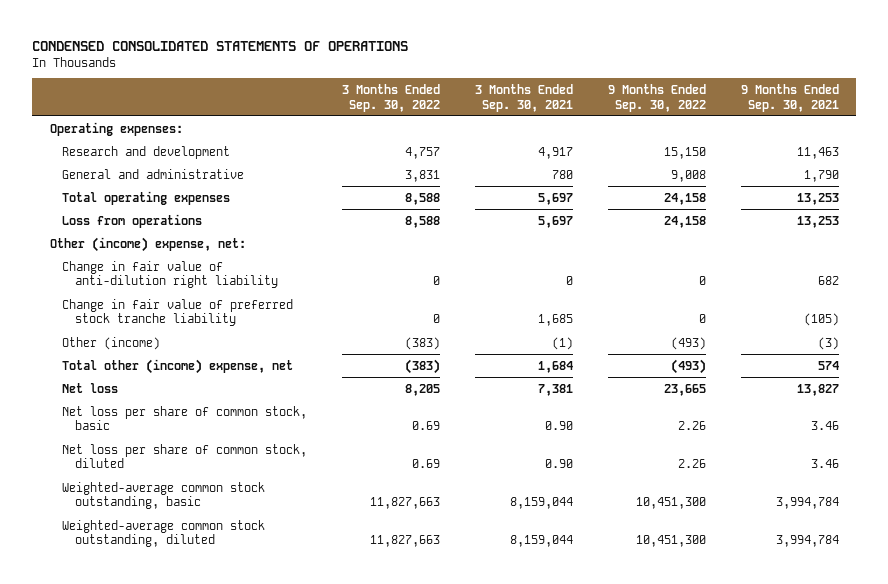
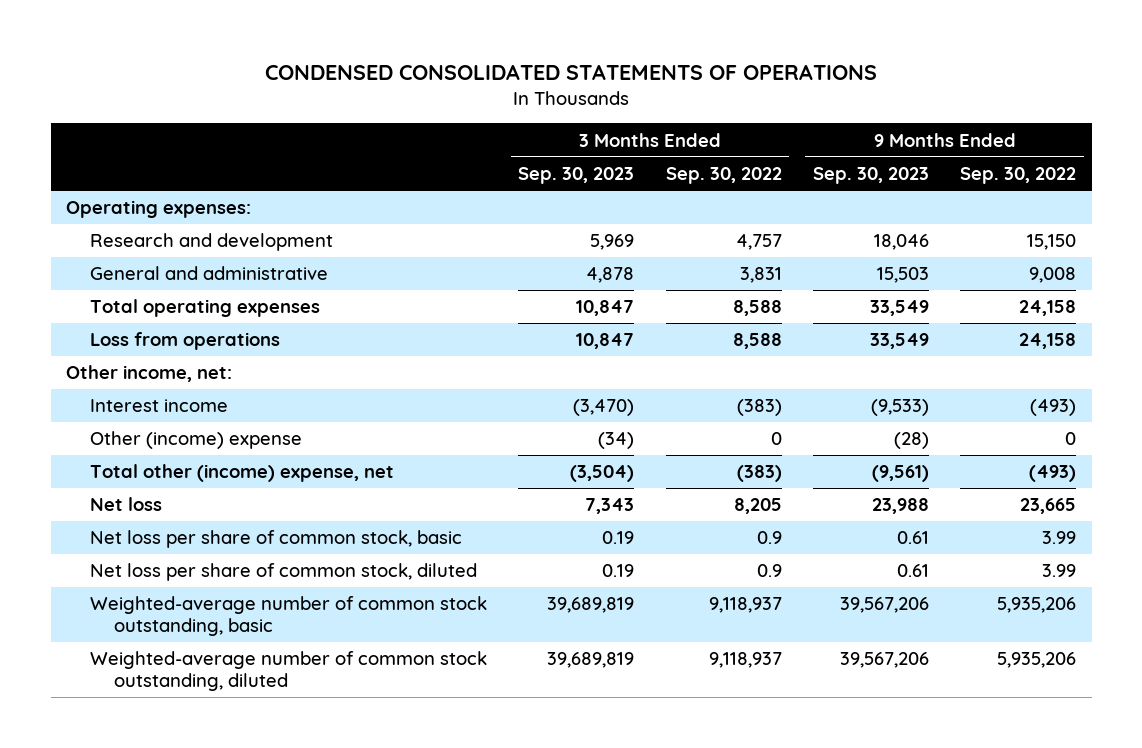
- | 3 Months Ended Sep. 30, 2022 | 3 Months Ended Sep. 30, 2021 | 9 Months Ended Sep. 30, 2022 | 9 Months Ended Sep. 30, 2021
+ | 3 Months Ended Sep. 30, 2023 | 3 Months Ended Sep. 30, 2022 | 9 Months Ended Sep. 30, 2023 | 9 Months Ended Sep. 30, 2022
- Other (income) expense, net:
- Change in fair value of anti-dilution right liability | 0 | 0 | 0 | 682
- Change in fair value of preferred stock tranche liability | 0 | 1,685 | 0 | (105)
- Other (income) | (383) | (1) | (493) | (3)
+ Other income, net:
+ Interest income | (3,470) | (383) | (9,533) | (493)
+ Other (income) expense | (34) | 0 | (28) | 0
- Net loss per share of common stock, basic | 0.69 | 0.90 | 2.26 | 3.46
- Net loss per share of common stock, diluted | 0.69 | 0.90 | 2.26 | 3.46
- Weighted-average common stock outstanding, basic | 11,827,663 | 8,159,044 | 10,451,300 | 3,994,784
- Weighted-average common stock outstanding, diluted | 11,827,663 | 8,159,044 | 10,451,300 | 3,994,784
+ Net loss per share of common stock, basic | 0.19 | 0.9 | 0.61 | 3.99
+ Net loss per share of common stock, diluted | 0.19 | 0.9 | 0.61 | 3.99
+ Weighted-average number of common stock outstanding, basic | 39,689,819 | 9,118,937 | 39,567,206 | 5,935,206
+ Weighted-average number of common stock outstanding, diluted | 39,689,819 | 9,118,937 | 39,567,206 | 5,935,206

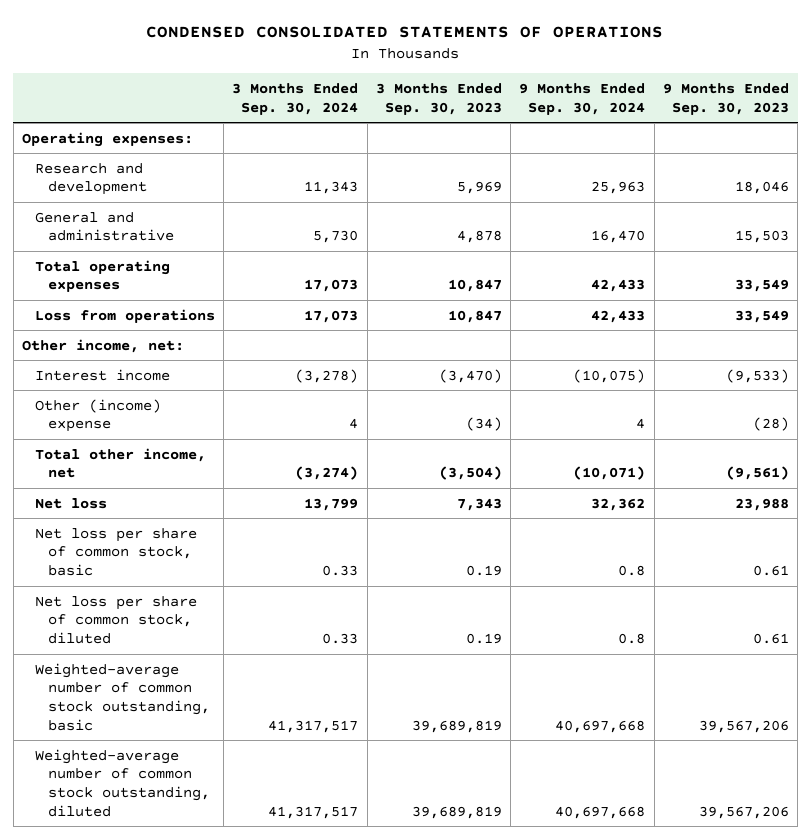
- | 3 Months Ended Sep. 30, 2023 | 3 Months Ended Sep. 30, 2022 | 9 Months Ended Sep. 30, 2023 | 9 Months Ended Sep. 30, 2022
+ | 3 Months Ended Sep. 30, 2024 | 3 Months Ended Sep. 30, 2023 | 9 Months Ended Sep. 30, 2024 | 9 Months Ended Sep. 30, 2023
- Total other (income) expense, net | (3,504) | (383) | (9,561) | (493)
+ Total other income, net | (3,274) | (3,504) | (10,071) | (9,561)

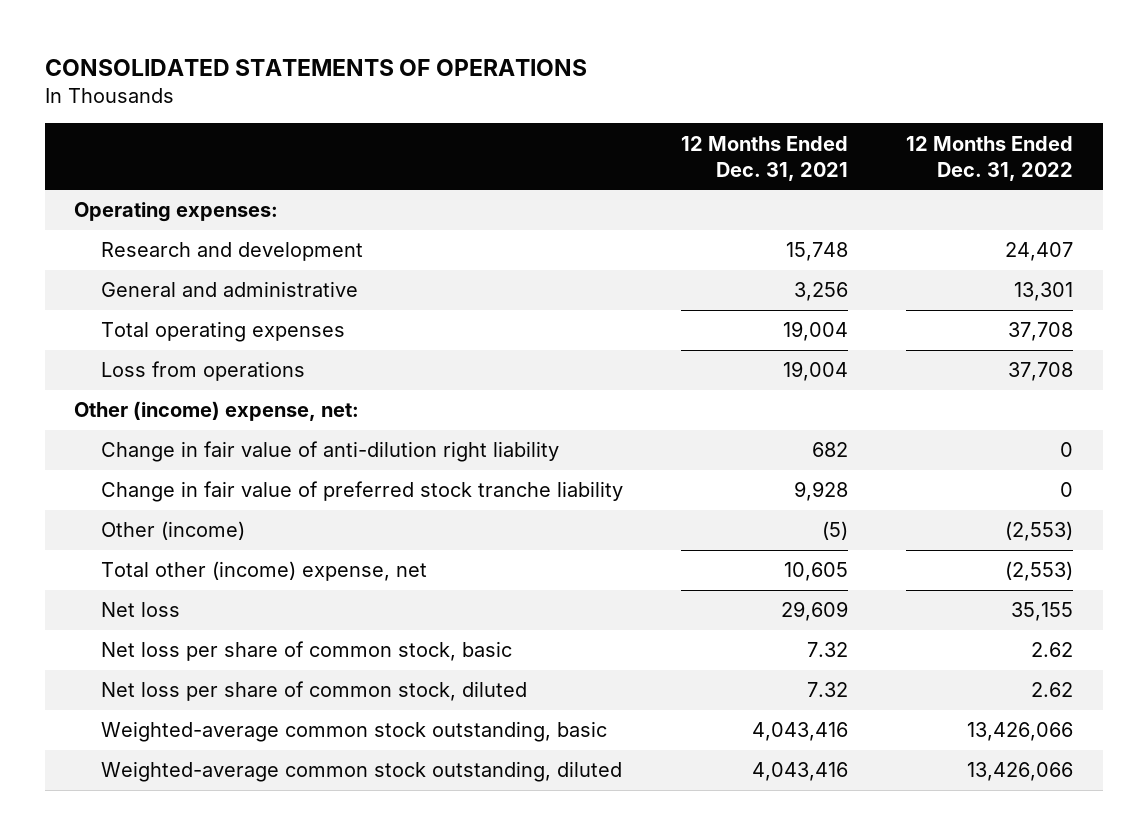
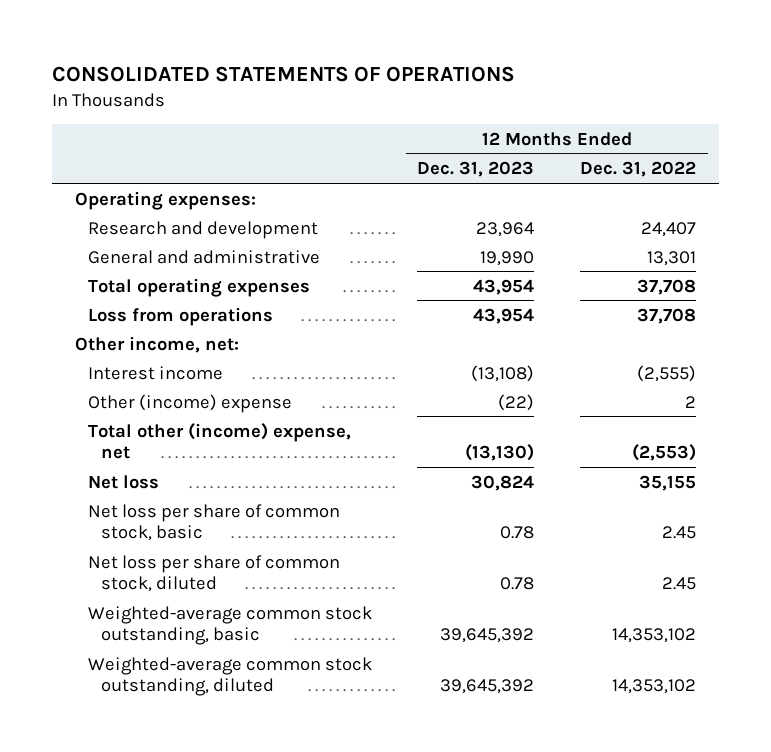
- | 12 Months Ended Dec. 31, 2021 | 12 Months Ended Dec. 31, 2022
+ | 12 Months Ended Dec. 31, 2023 | 12 Months Ended Dec. 31, 2022
- Other (income) expense, net:
- Change in fair value of anti-dilution right liability | 682 | 0
- Change in fair value of preferred stock tranche liability | 9,928 | 0
- Other (income) | (5) | (2,553)
+ Other income, net:
+ Interest income | (13,108) | (2,555)
+ Other (income) expense | (22) | 2
- Net loss per share of common stock, basic | 7.32 | 2.62
- Net loss per share of common stock, diluted | 7.32 | 2.62
- Weighted-average common stock outstanding, basic | 4,043,416 | 13,426,066
- Weighted-average common stock outstanding, diluted | 4,043,416 | 13,426,066
+ Net loss per share of common stock, basic | 0.78 | 2.45
+ Net loss per share of common stock, diluted | 0.78 | 2.45
+ Weighted-average common stock outstanding, basic | 39,645,392 | 14,353,102
+ Weighted-average common stock outstanding, diluted | 39,645,392 | 14,353,102

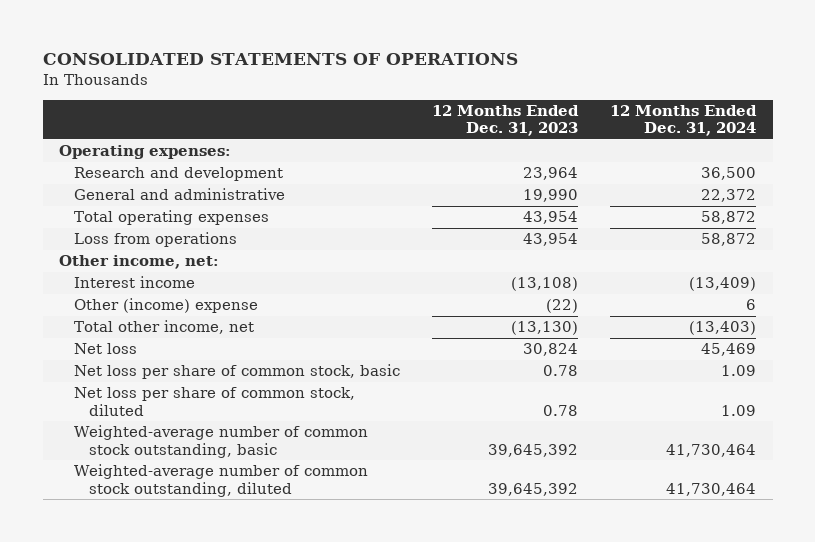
- | 12 Months Ended Dec. 31, 2023 | 12 Months Ended Dec. 31, 2022
+ | 12 Months Ended Dec. 31, 2023 | 12 Months Ended Dec. 31, 2024
- Total other (income) expense, net | (13,130) | (2,553)
+ Total other income, net | (13,130) | (13,403)
- Weighted-average common stock outstanding, basic | 39,645,392 | 14,353,102
- Weighted-average common stock outstanding, diluted | 39,645,392 | 14,353,102
+ Weighted-average number of common stock outstanding, basic | 39,645,392 | 41,730,464
+ Weighted-average number of common stock outstanding, diluted | 39,645,392 | 41,730,464

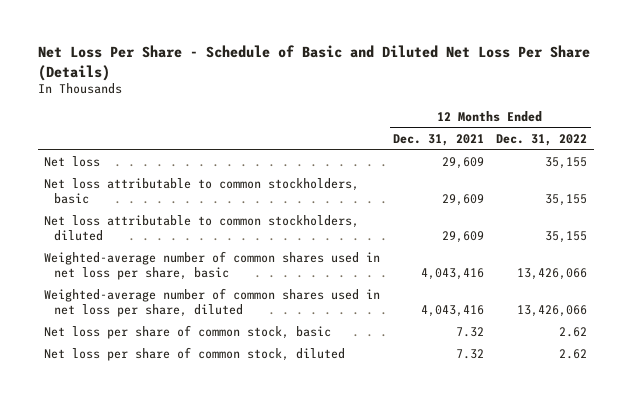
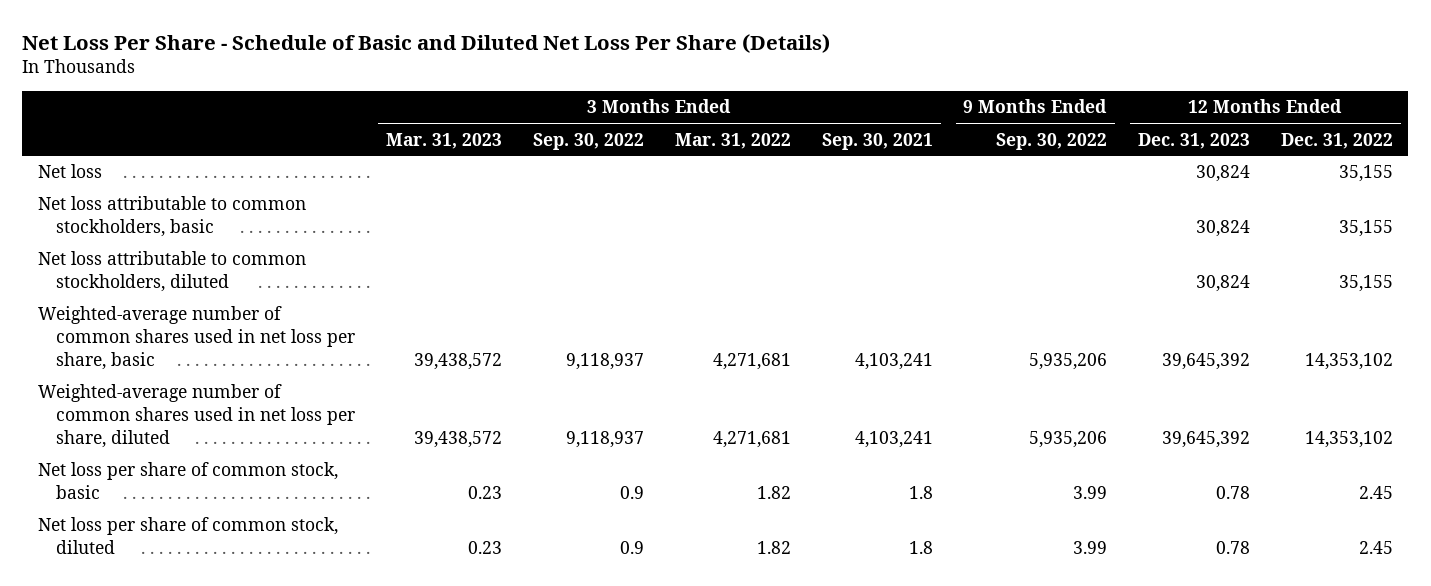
- | 12 Months Ended Dec. 31, 2021 | 12 Months Ended Dec. 31, 2022
+ | 3 Months Ended Mar. 31, 2023 | 3 Months Ended Sep. 30, 2022 | 3 Months Ended Mar. 31, 2022 | 3 Months Ended Sep. 30, 2021 | 9 Months Ended Sep. 30, 2022 | 12 Months Ended Dec. 31, 2023 | 12 Months Ended Dec. 31, 2022
- Weighted-average number of common shares used in net loss per share, basic | 4,043,416 | 13,426,066
- Weighted-average number of common shares used in net loss per share, diluted | 4,043,416 | 13,426,066
- Net loss per share of common stock, basic | 7.32 | 2.62
- Net loss per share of common stock, diluted | 7.32 | 2.62
+ Weighted-average number of common shares used in net loss per share, basic | 39,438,572 | 9,118,937 | 4,271,681 | 4,103,241 | 5,935,206 | 39,645,392 | 14,353,102
+ Weighted-average number of common shares used in net loss per share, diluted | 39,438,572 | 9,118,937 | 4,271,681 | 4,103,241 | 5,935,206 | 39,645,392 | 14,353,102
+ Net loss per share of common stock, basic | 0.23 | 0.9 | 1.82 | 1.8 | 3.99 | 0.78 | 2.45
+ Net loss per share of common stock, diluted | 0.23 | 0.9 | 1.82 | 1.8 | 3.99 | 0.78 | 2.45

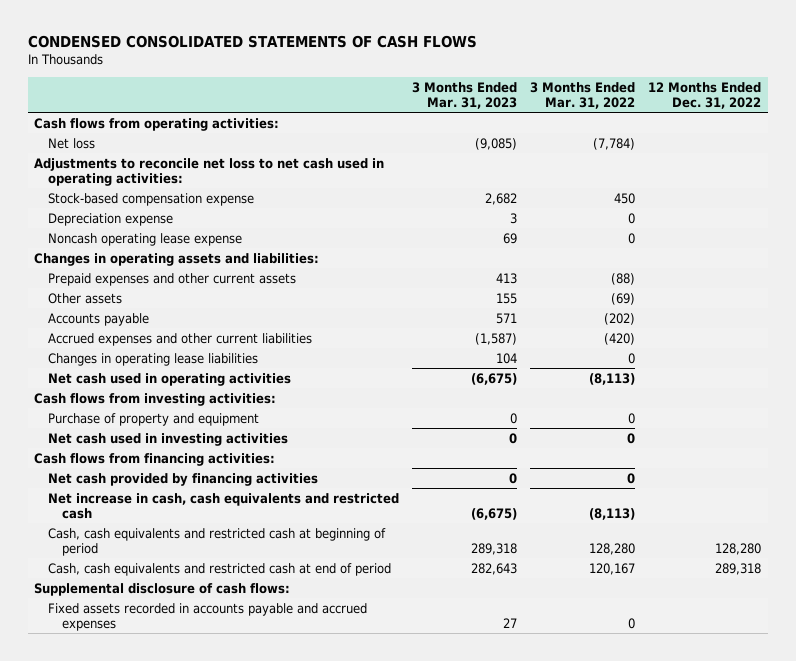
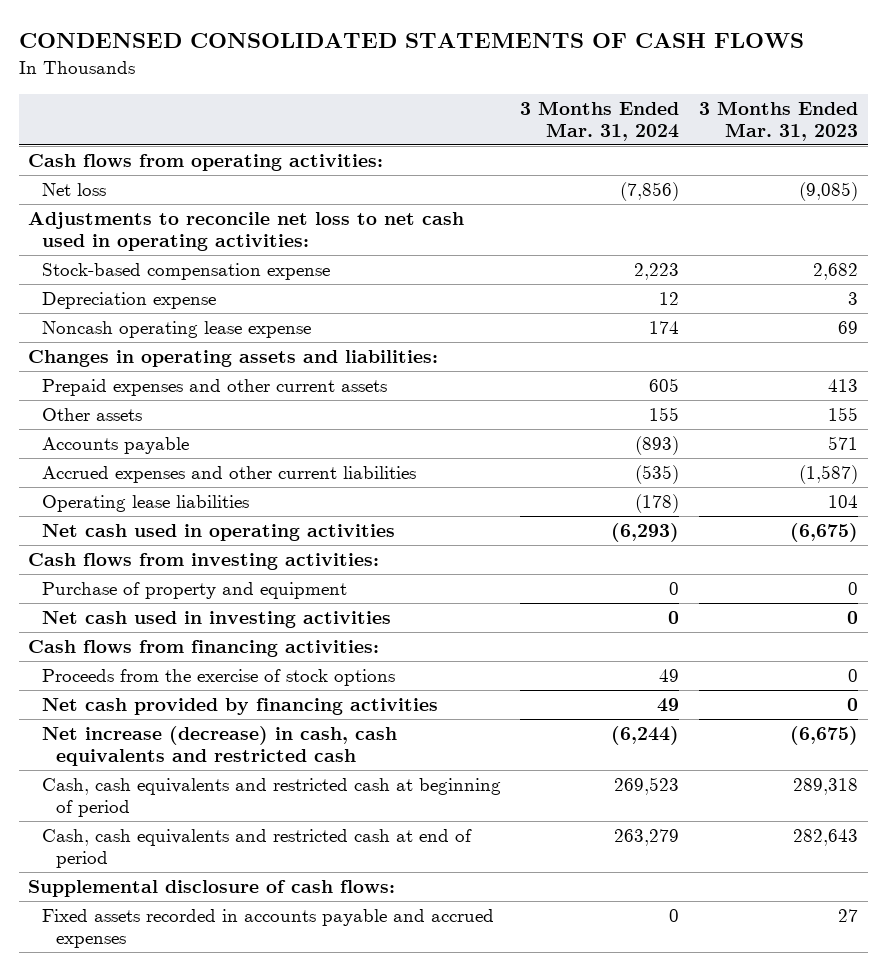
- | 3 Months Ended Mar. 31, 2023 | 3 Months Ended Mar. 31, 2022 | 12 Months Ended Dec. 31, 2022
+ | 3 Months Ended Mar. 31, 2024 | 3 Months Ended Mar. 31, 2023
- Changes in operating lease liabilities | 104 | 0 |
+ Operating lease liabilities | (178) | 104
+ Proceeds from the exercise of stock options | 49 | 0
- Net increase in cash, cash equivalents and restricted cash | (6,675) | (8,113) |
+ Net increase (decrease) in cash, cash equivalents and restricted cash | (6,244) | (6,675)

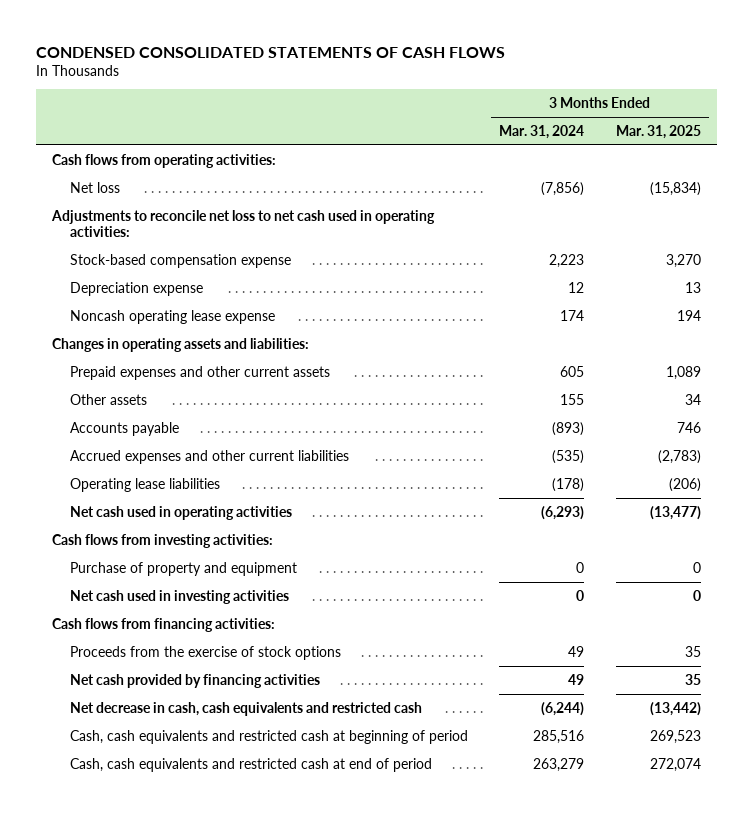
- | 3 Months Ended Mar. 31, 2024 | 3 Months Ended Mar. 31, 2023
+ | 3 Months Ended Mar. 31, 2024 | 3 Months Ended Mar. 31, 2025
- Net increase (decrease) in cash, cash equivalents and restricted cash | (6,244) | (6,675)
- Cash, cash equivalents and restricted cash at beginning of period | 269,523 | 289,318
+ Net decrease in cash, cash equivalents and restricted cash | (6,244) | (13,442)
+ Cash, cash equivalents and restricted cash at beginning of period | 285,516 | 269,523
- Supplemental disclosure of cash flows:
- Fixed assets recorded in accounts payable and accrued expenses | 0 | 27

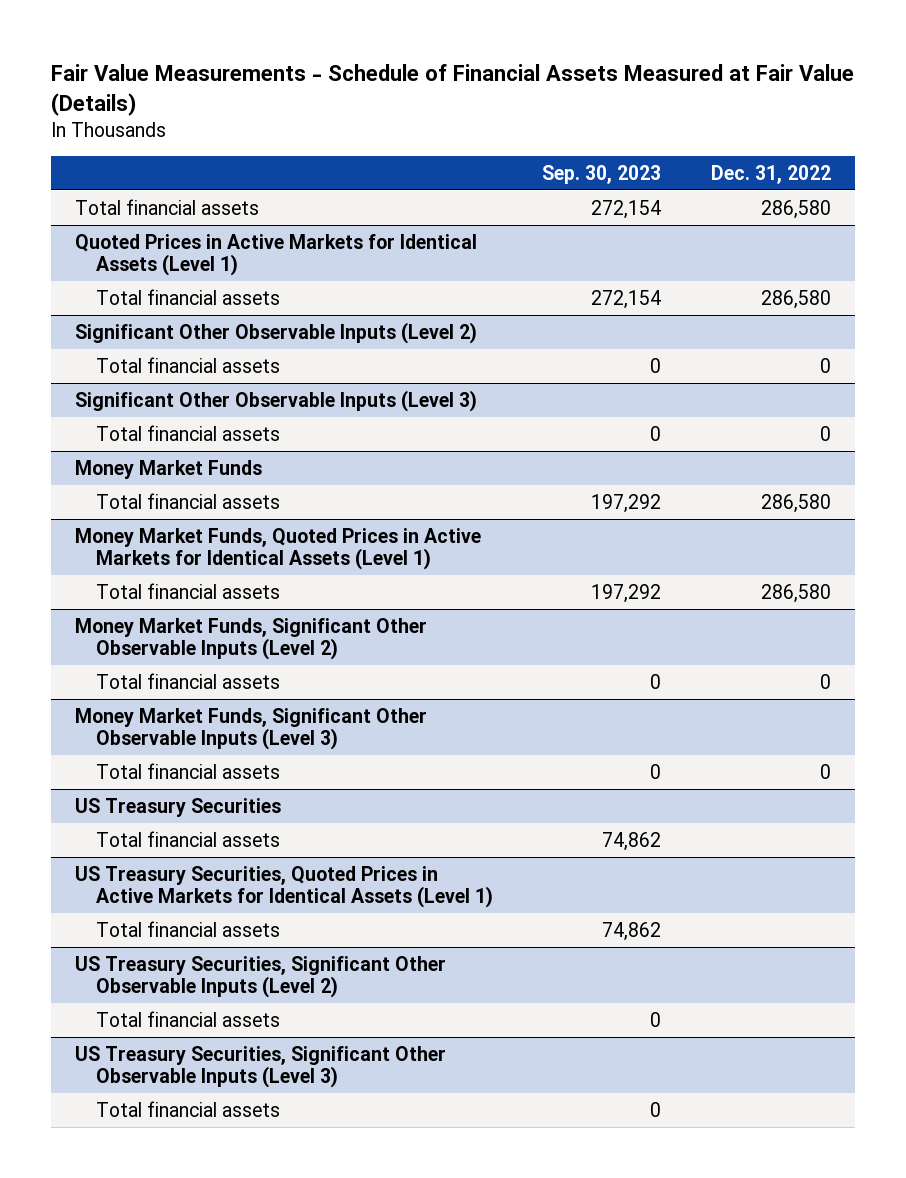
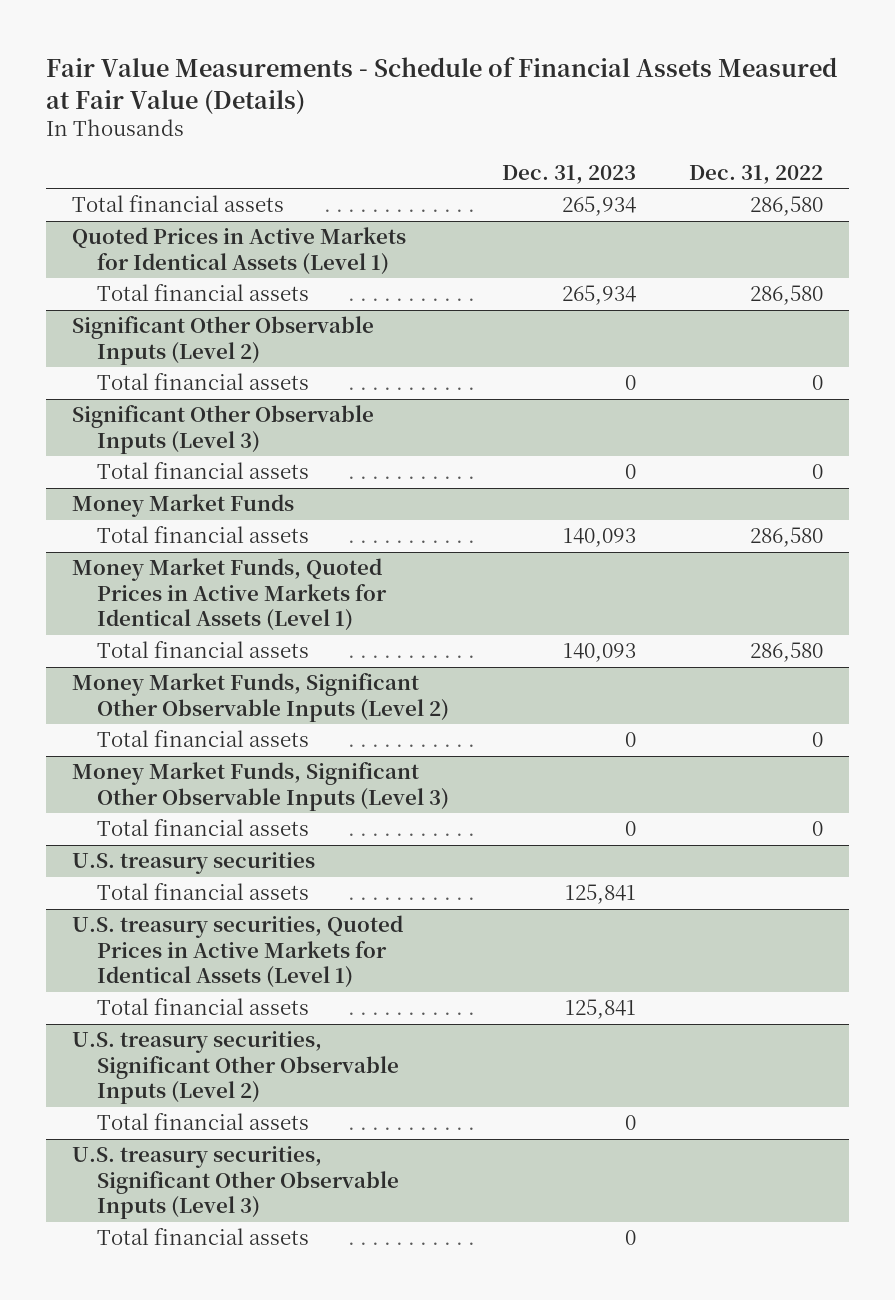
- | Sep. 30, 2023 | Dec. 31, 2022
+ | Dec. 31, 2023 | Dec. 31, 2022
- US Treasury Securities
+ U.S. treasury securities
- US Treasury Securities, Quoted Prices in Active Markets for Identical Assets (Level 1)
+ U.S. treasury securities, Quoted Prices in Active Markets for Identical Assets (Level 1)
- US Treasury Securities, Significant Other Observable Inputs (Level 2)
+ U.S. treasury securities, Significant Other Observable Inputs (Level 2)
- US Treasury Securities, Significant Other Observable Inputs (Level 3)
+ U.S. treasury securities, Significant Other Observable Inputs (Level 3)

